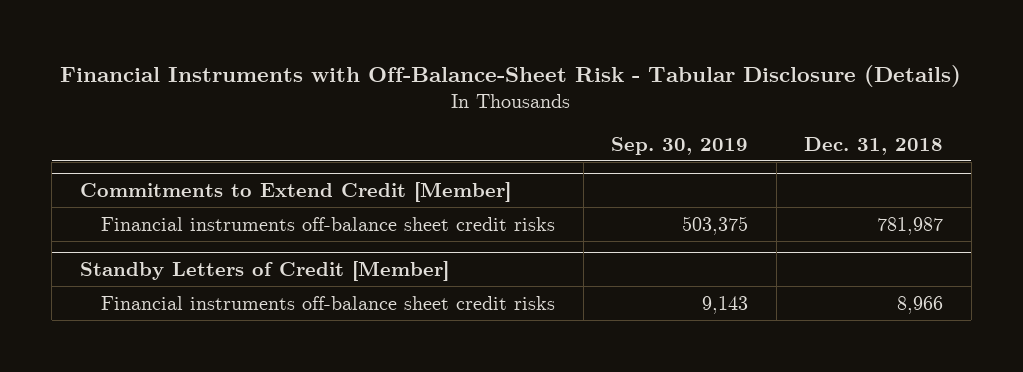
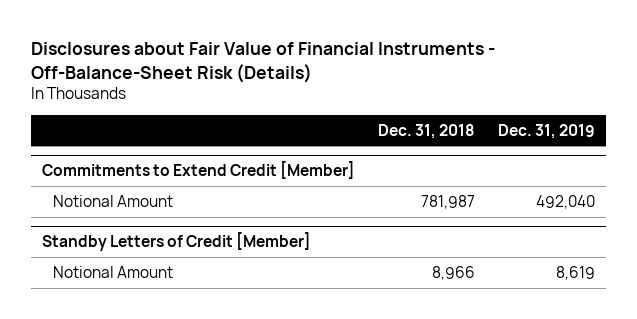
- Financial Instruments with Off-Balance-Sheet Risk - Tabular Disclosure (Details)
+ Disclosures about Fair Value of Financial Instruments - Off-Balance-Sheet Risk (Details)
- | Sep. 30, 2019 | Dec. 31, 2018
+ | Dec. 31, 2018 | Dec. 31, 2019
@ Commitments to Extend Credit [Member]
- Financial instruments off-balance sheet credit risks | 503,375 | 781,987
+ Notional Amount | 781,987 | 492,040
@ Standby Letters of Credit [Member]
- Financial instruments off-balance sheet credit risks | 9,143 | 8,966
+ Notional Amount | 8,966 | 8,619

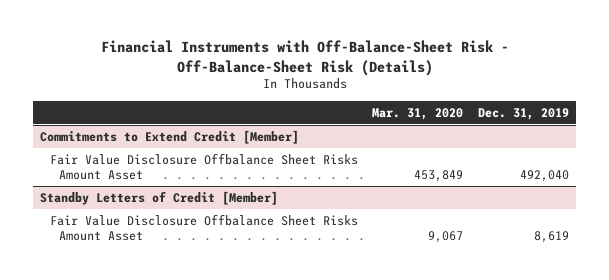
- Disclosures about Fair Value of Financial Instruments - Off-Balance-Sheet Risk (Details)
+ Financial Instruments with Off-Balance-Sheet Risk - Off-Balance-Sheet Risk (Details)
- | Dec. 31, 2018 | Dec. 31, 2019
+ | Mar. 31, 2020 | Dec. 31, 2019
@ Commitments to Extend Credit [Member]
- Notional Amount | 781,987 | 492,040
+ Fair Value Disclosure Offbalance Sheet Risks Amount Asset | 453,849 | 492,040
@ Standby Letters of Credit [Member]
- Notional Amount | 8,966 | 8,619
+ Fair Value Disclosure Offbalance Sheet Risks Amount Asset | 9,067 | 8,619

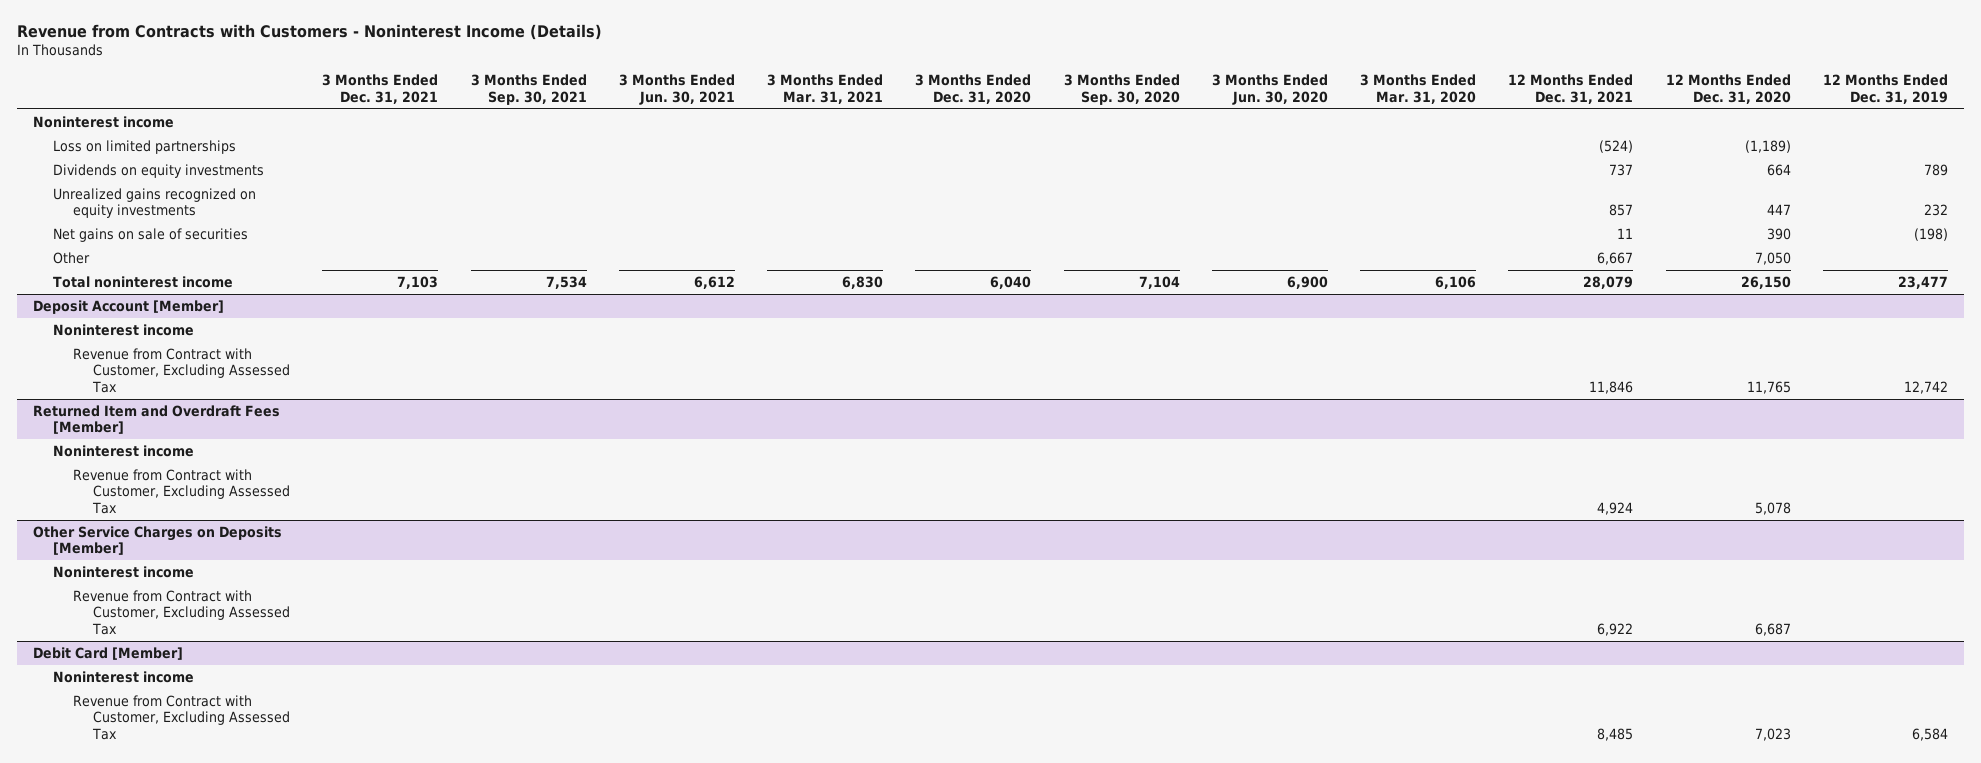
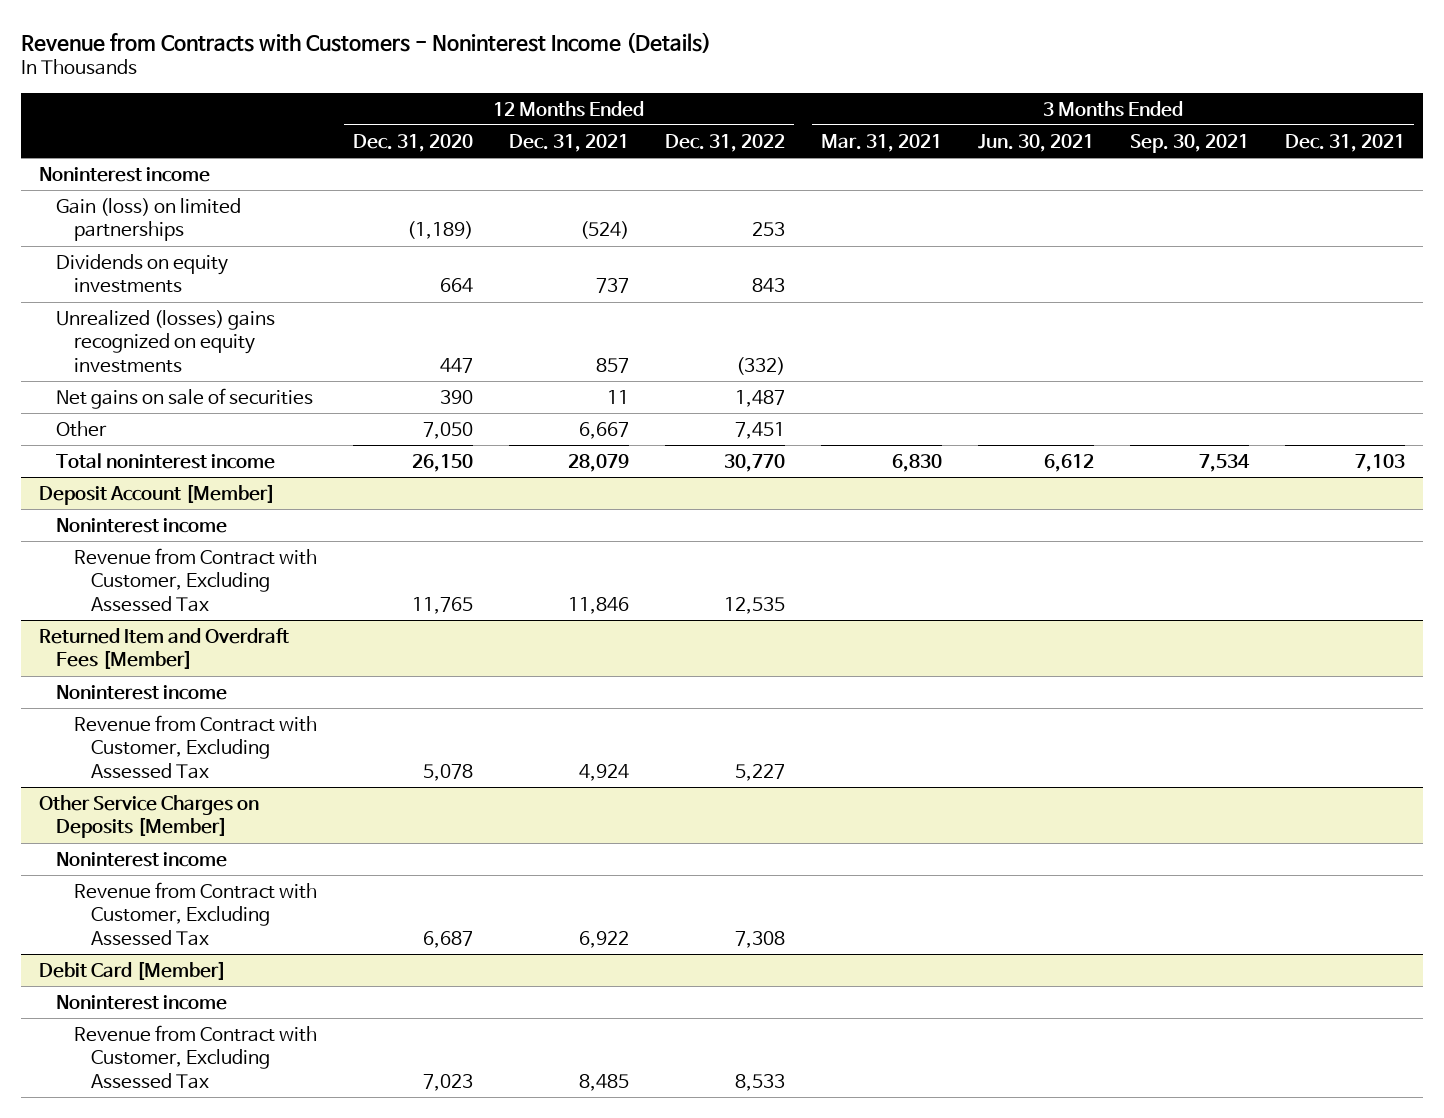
- | 3 Months Ended Dec. 31, 2021 | 3 Months Ended Sep. 30, 2021 | 3 Months Ended Jun. 30, 2021 | 3 Months Ended Mar. 31, 2021 | 3 Months Ended Dec. 31, 2020 | 3 Months Ended Sep. 30, 2020 | 3 Months Ended Jun. 30, 2020 | 3 Months Ended Mar. 31, 2020 | 12 Months Ended Dec. 31, 2021 | 12 Months Ended Dec. 31, 2020 | 12 Months Ended Dec. 31, 2019
+ | 12 Months Ended Dec. 31, 2020 | 12 Months Ended Dec. 31, 2021 | 12 Months Ended Dec. 31, 2022 | 3 Months Ended Mar. 31, 2021 | 3 Months Ended Jun. 30, 2021 | 3 Months Ended Sep. 30, 2021 | 3 Months Ended Dec. 31, 2021
- Loss on limited partnerships | | | | | | | | | (524) | (1,189) |
+ Gain (loss) on limited partnerships | (1,189) | (524) | 253 | | | |
- Unrealized gains recognized on equity investments | | | | | | | | | 857 | 447 | 232
+ Unrealized (losses) gains recognized on equity investments | 447 | 857 | (332) | | | |

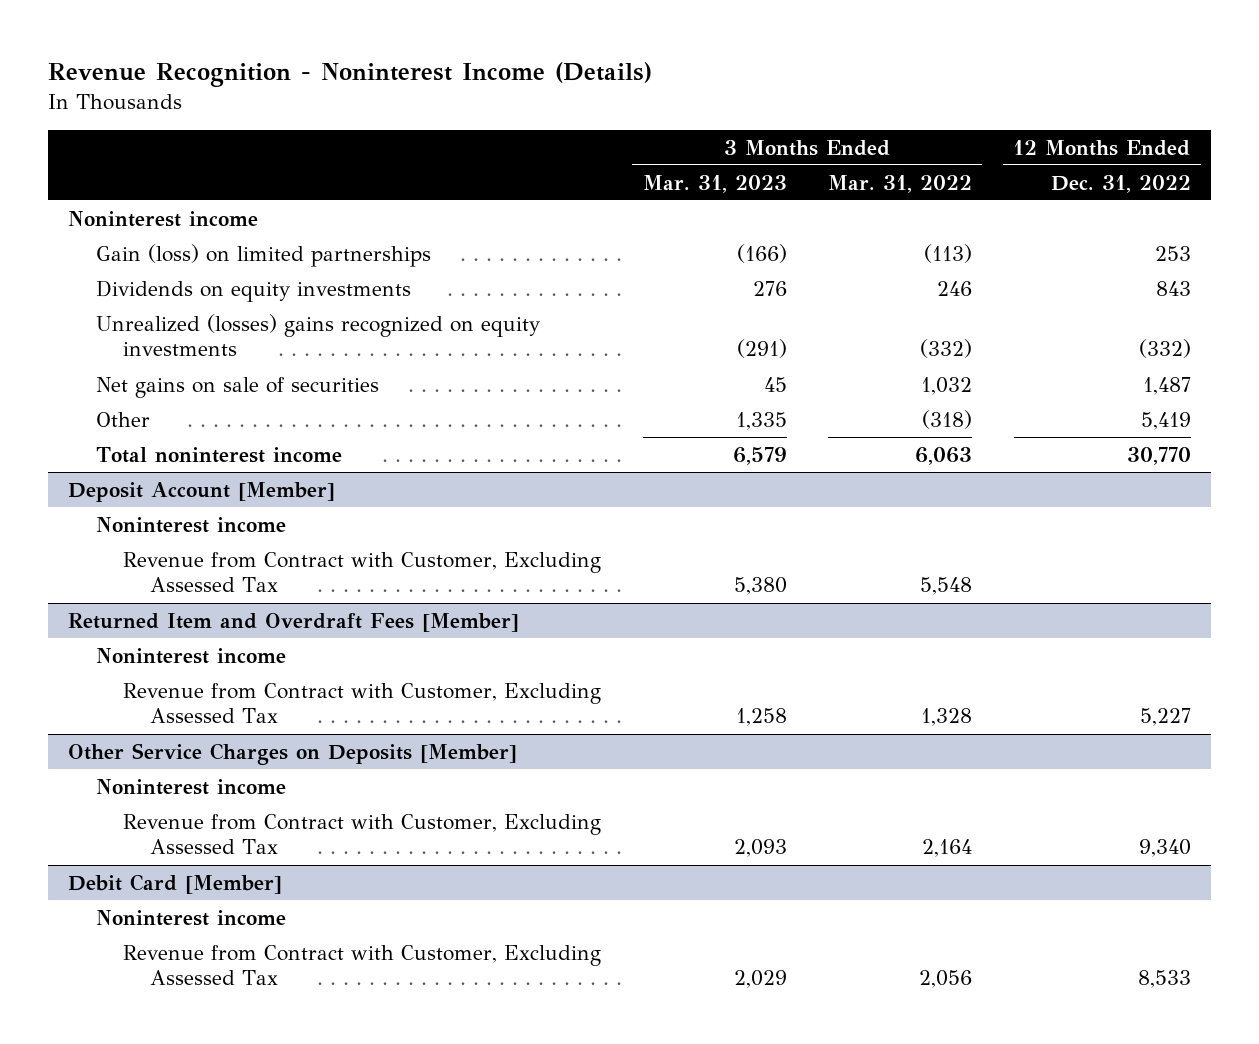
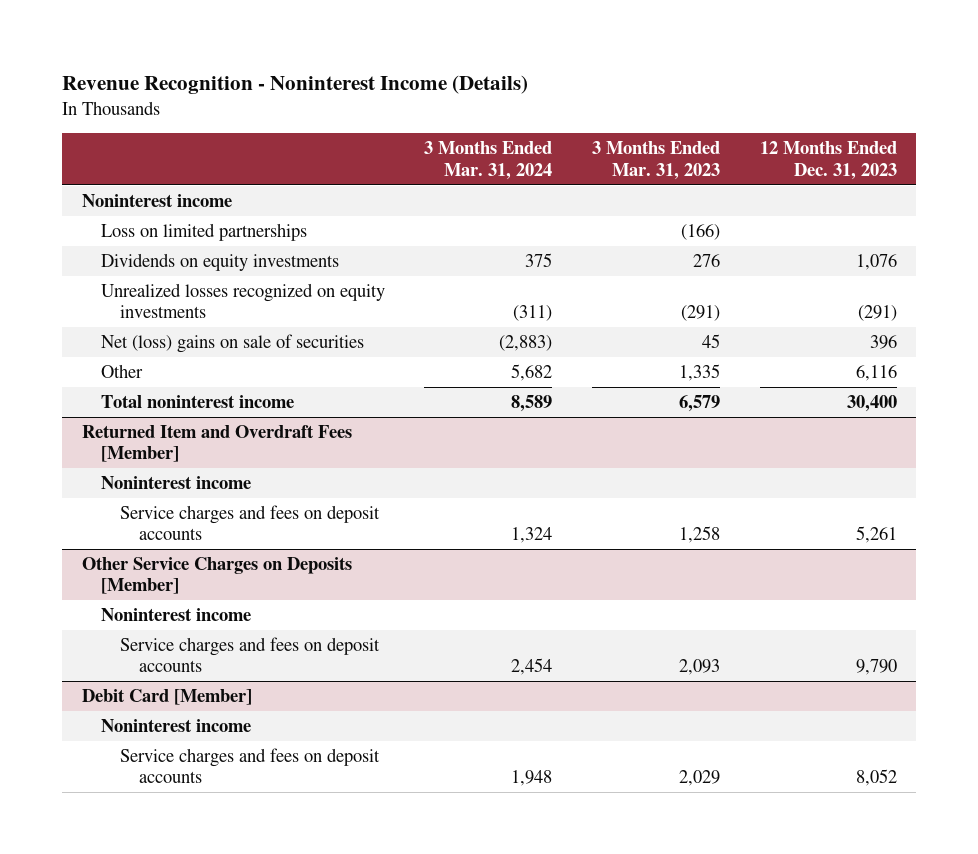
- | 3 Months Ended Mar. 31, 2023 | 3 Months Ended Mar. 31, 2022 | 12 Months Ended Dec. 31, 2022
+ | 3 Months Ended Mar. 31, 2024 | 3 Months Ended Mar. 31, 2023 | 12 Months Ended Dec. 31, 2023
- Gain (loss) on limited partnerships | (166) | (113) | 253
+ Loss on limited partnerships | | (166) |
- Unrealized (losses) gains recognized on equity investments | (291) | (332) | (332)
- Net gains on sale of securities | 45 | 1,032 | 1,487
+ Unrealized losses recognized on equity investments | (311) | (291) | (291)
+ Net (loss) gains on sale of securities | (2,883) | 45 | 396
- Deposit Account [Member]
- Noninterest income
- Revenue from Contract with Customer, Excluding Assessed Tax | 5,380 | 5,548 |
@ Returned Item and Overdraft Fees [Member]
- Revenue from Contract with Customer, Excluding Assessed Tax | 1,258 | 1,328 | 5,227
+ Service charges and fees on deposit accounts | 1,324 | 1,258 | 5,261
@ Other Service Charges on Deposits [Member]
- Revenue from Contract with Customer, Excluding Assessed Tax | 2,093 | 2,164 | 9,340
+ Service charges and fees on deposit accounts | 2,454 | 2,093 | 9,790
@ Debit Card [Member]
- Revenue from Contract with Customer, Excluding Assessed Tax | 2,029 | 2,056 | 8,533
+ Service charges and fees on deposit accounts | 1,948 | 2,029 | 8,052

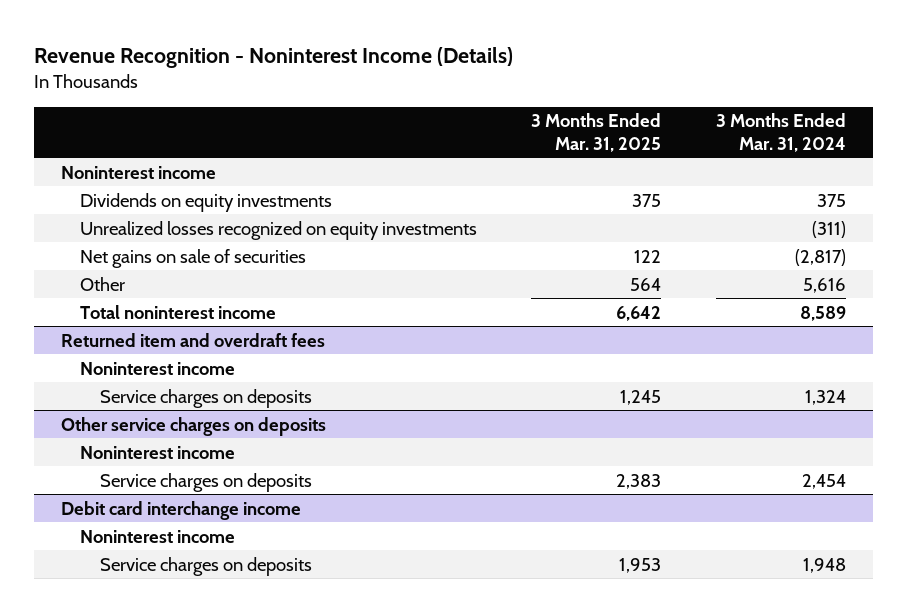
- | 3 Months Ended Mar. 31, 2024 | 3 Months Ended Mar. 31, 2023 | 12 Months Ended Dec. 31, 2023
+ | 3 Months Ended Mar. 31, 2025 | 3 Months Ended Mar. 31, 2024
- Loss on limited partnerships | | (166) |
- Net (loss) gains on sale of securities | (2,883) | 45 | 396
- Other | 5,682 | 1,335 | 6,116
+ Net gains on sale of securities | 122 | (2,817)
+ Other | 564 | 5,616
- Returned Item and Overdraft Fees [Member]
+ Returned item and overdraft fees
- Service charges and fees on deposit accounts | 1,324 | 1,258 | 5,261
- Other Service Charges on Deposits [Member]
+ Service charges on deposits | 1,245 | 1,324
+ Other service charges on deposits
- Service charges and fees on deposit accounts | 2,454 | 2,093 | 9,790
- Debit Card [Member]
+ Service charges on deposits | 2,383 | 2,454
+ Debit card interchange income
- Service charges and fees on deposit accounts | 1,948 | 2,029 | 8,052
+ Service charges on deposits | 1,953 | 1,948

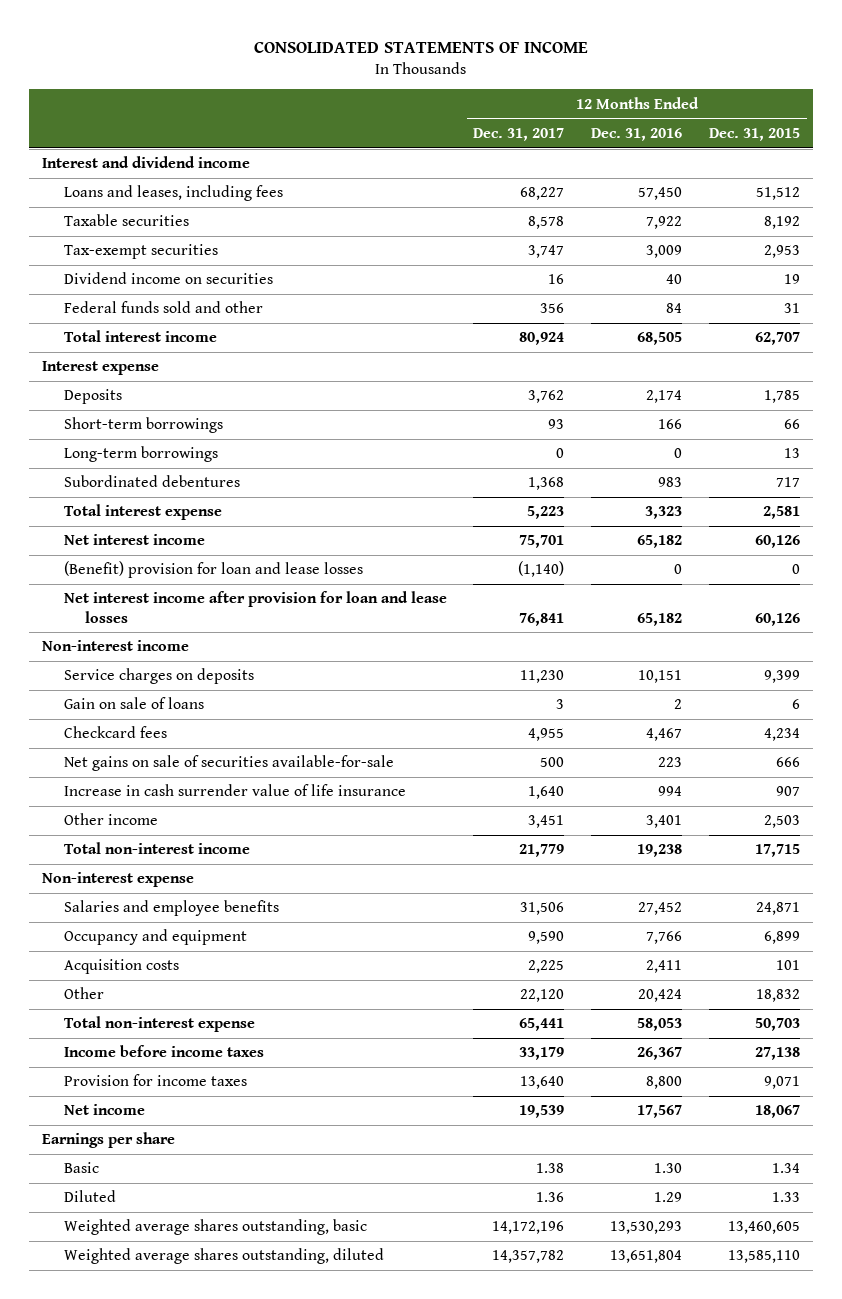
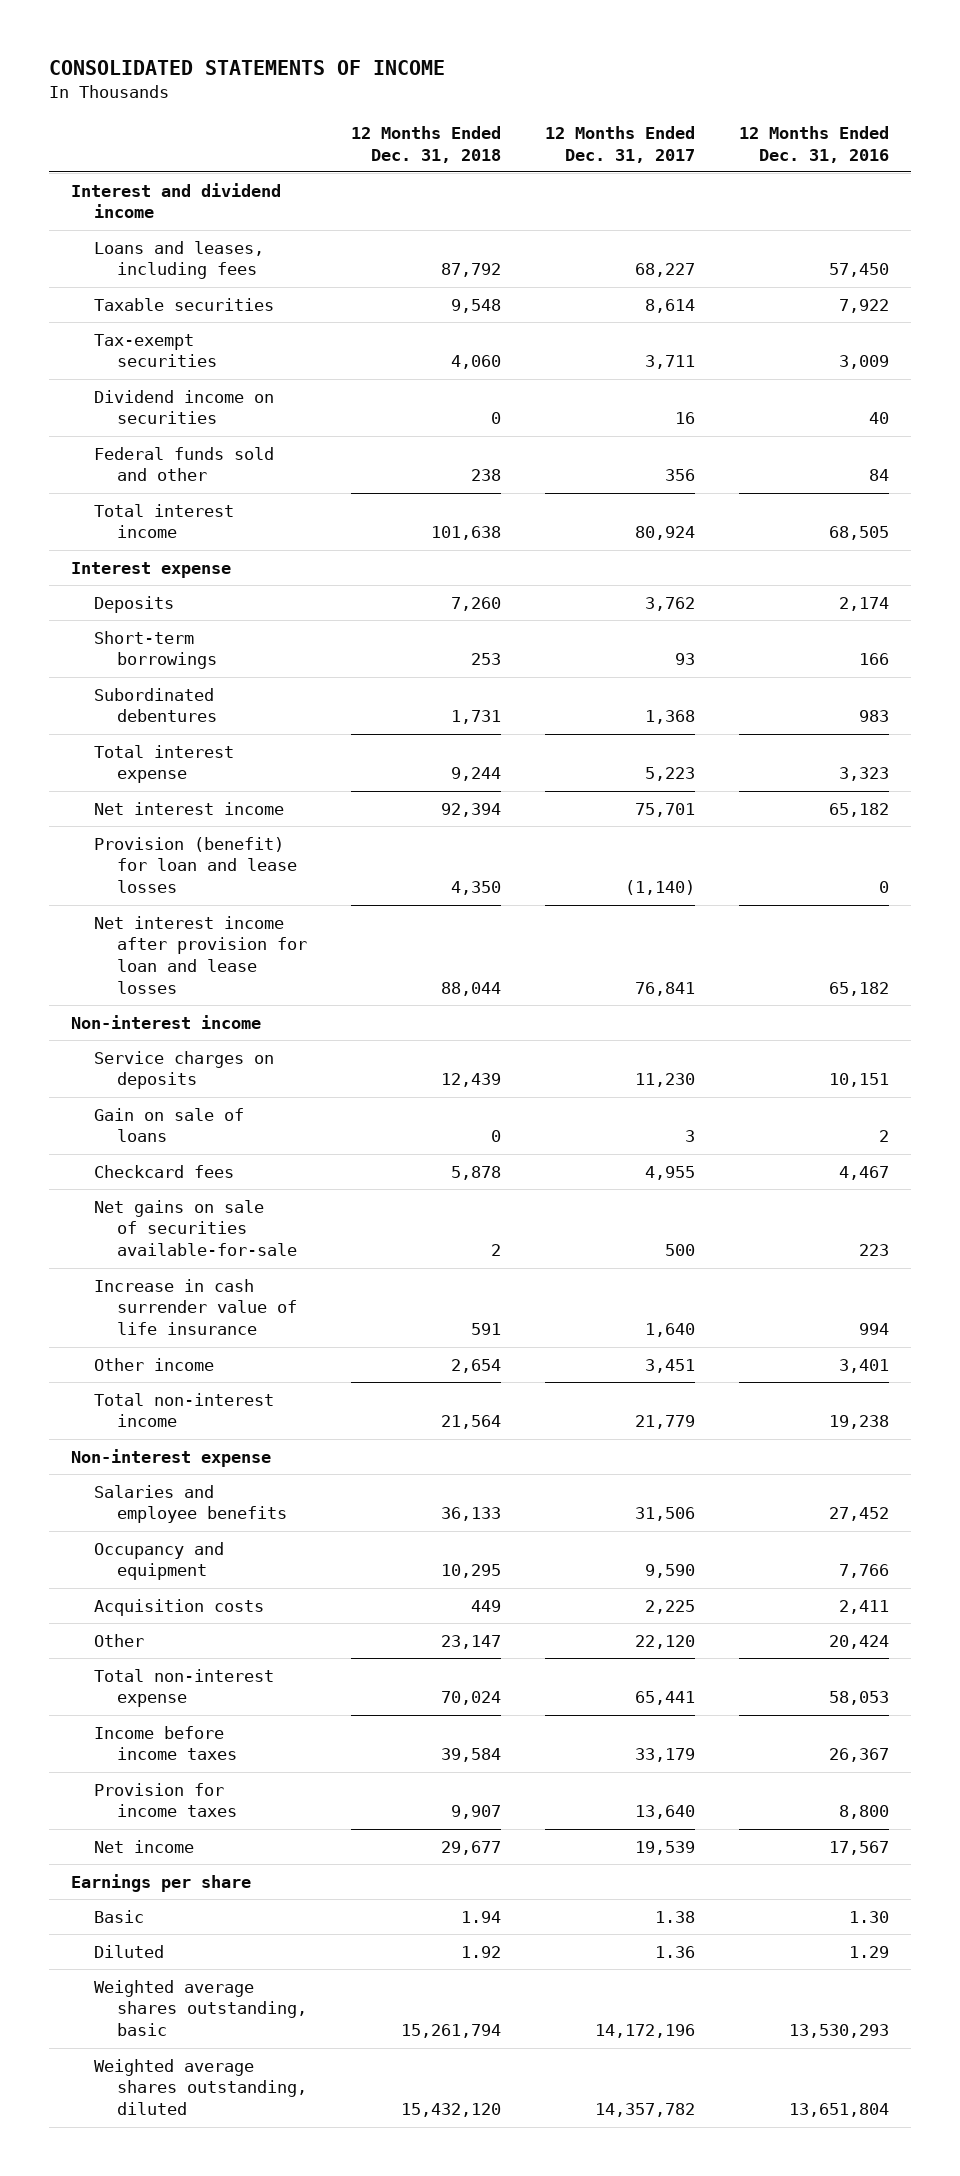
- | 12 Months Ended Dec. 31, 2017 | 12 Months Ended Dec. 31, 2016 | 12 Months Ended Dec. 31, 2015
+ | 12 Months Ended Dec. 31, 2018 | 12 Months Ended Dec. 31, 2017 | 12 Months Ended Dec. 31, 2016
- Taxable securities | 8,578 | 7,922 | 8,192
- Tax-exempt securities | 3,747 | 3,009 | 2,953
+ Taxable securities | 9,548 | 8,614 | 7,922
+ Tax-exempt securities | 4,060 | 3,711 | 3,009
- Long-term borrowings | 0 | 0 | 13
- (Benefit) provision for loan and lease losses | (1,140) | 0 | 0
+ Provision (benefit) for loan and lease losses | 4,350 | (1,140) | 0

